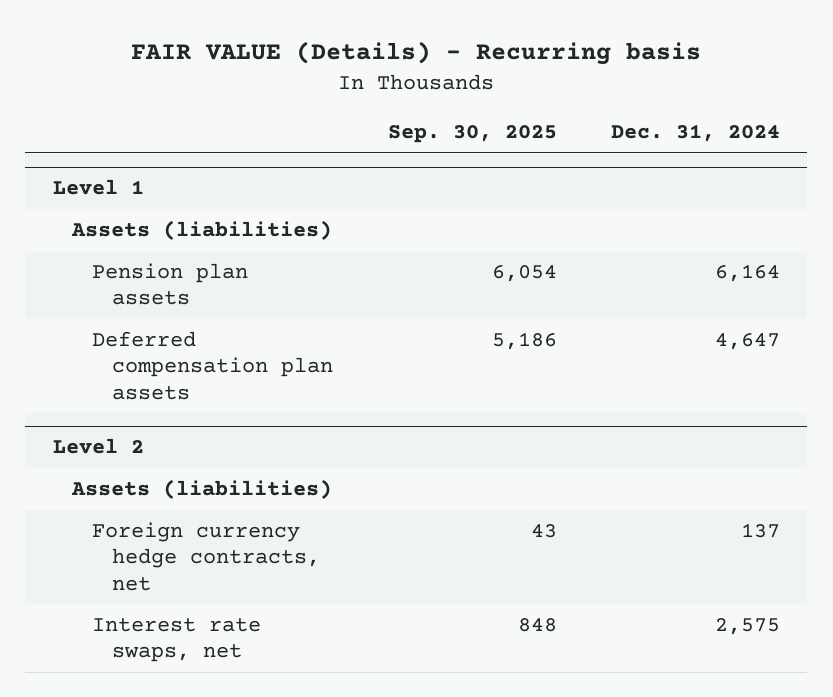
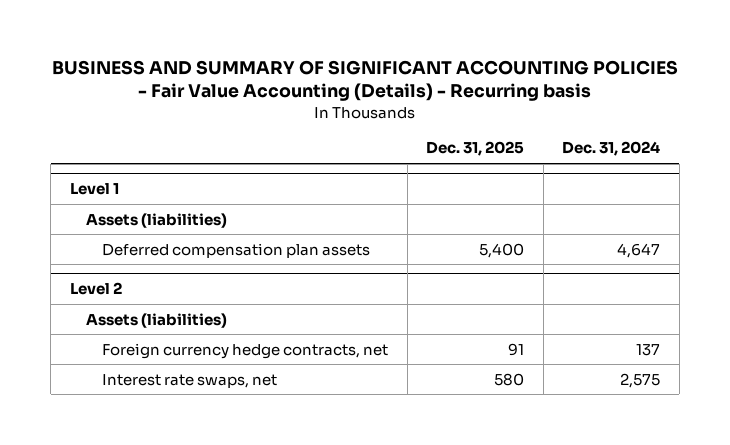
- FAIR VALUE (Details) - Recurring basis
+ BUSINESS AND SUMMARY OF SIGNIFICANT ACCOUNTING POLICIES - Fair Value Accounting (Details) - Recurring basis
- | Sep. 30, 2025 | Dec. 31, 2024
+ | Dec. 31, 2025 | Dec. 31, 2024
@ Level 1
- Pension plan assets | 6,054 | 6,164

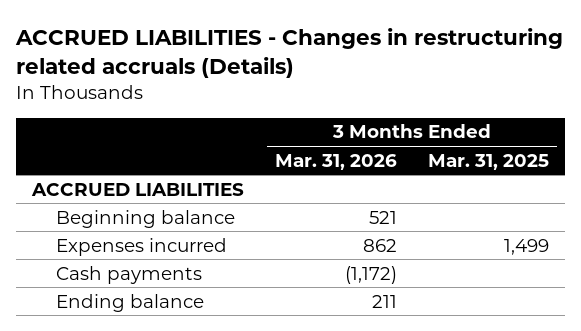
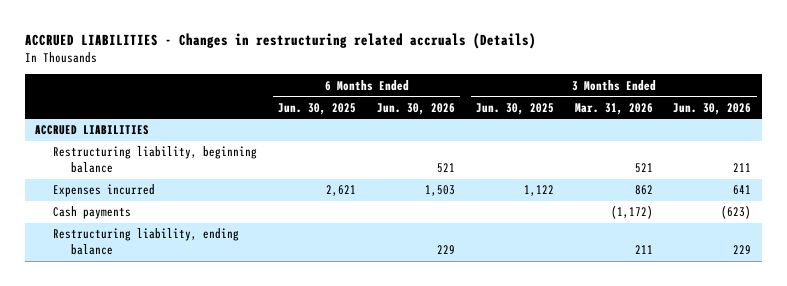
- | 3 Months Ended Mar. 31, 2026 | 3 Months Ended Mar. 31, 2025
+ | 6 Months Ended Jun. 30, 2025 | 6 Months Ended Jun. 30, 2026 | 3 Months Ended Jun. 30, 2025 | 3 Months Ended Mar. 31, 2026 | 3 Months Ended Jun. 30, 2026
- Beginning balance | 521 |
+ Restructuring liability, beginning balance | | 521 | | 521 | 211
- Ending balance | 211 |
+ Restructuring liability, ending balance | | 229 | | 211 | 229

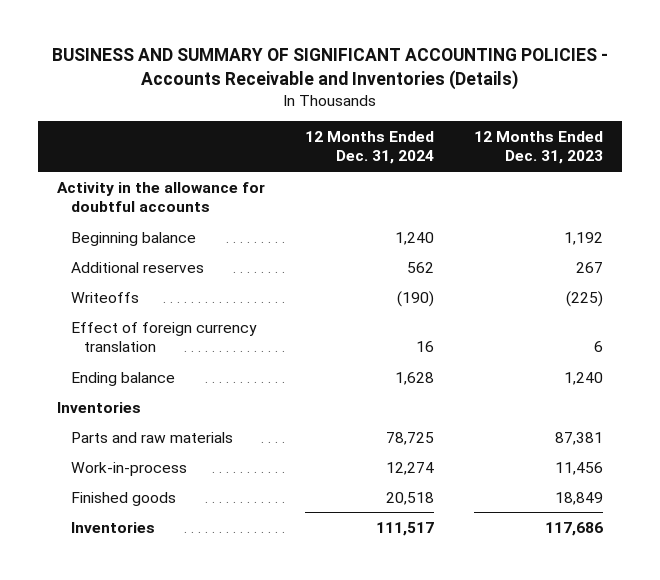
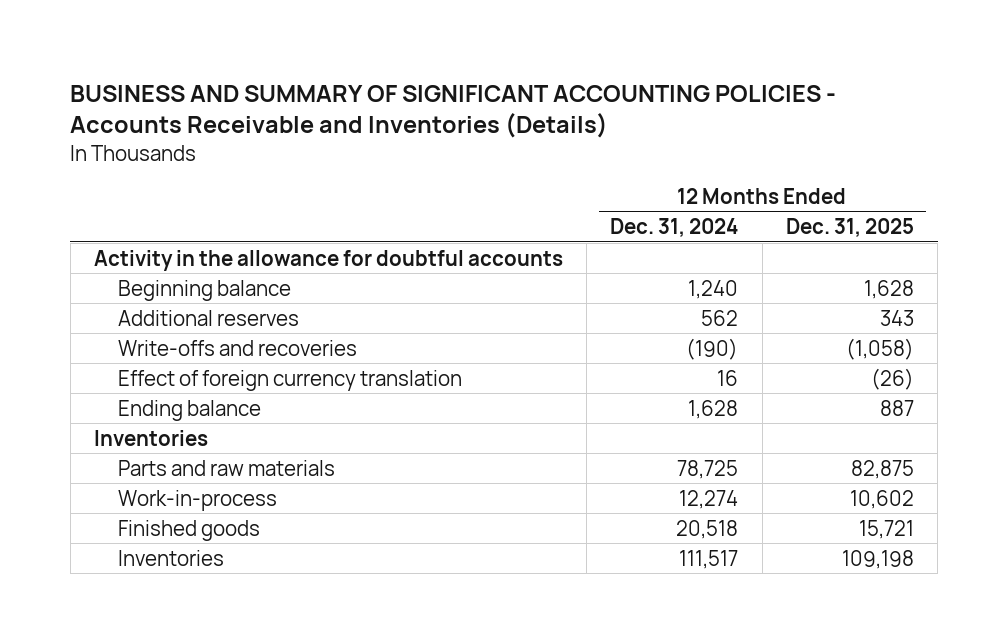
- | 12 Months Ended Dec. 31, 2024 | 12 Months Ended Dec. 31, 2023
+ | 12 Months Ended Dec. 31, 2024 | 12 Months Ended Dec. 31, 2025
- Writeoffs | (190) | (225)
+ Write-offs and recoveries | (190) | (1,058)

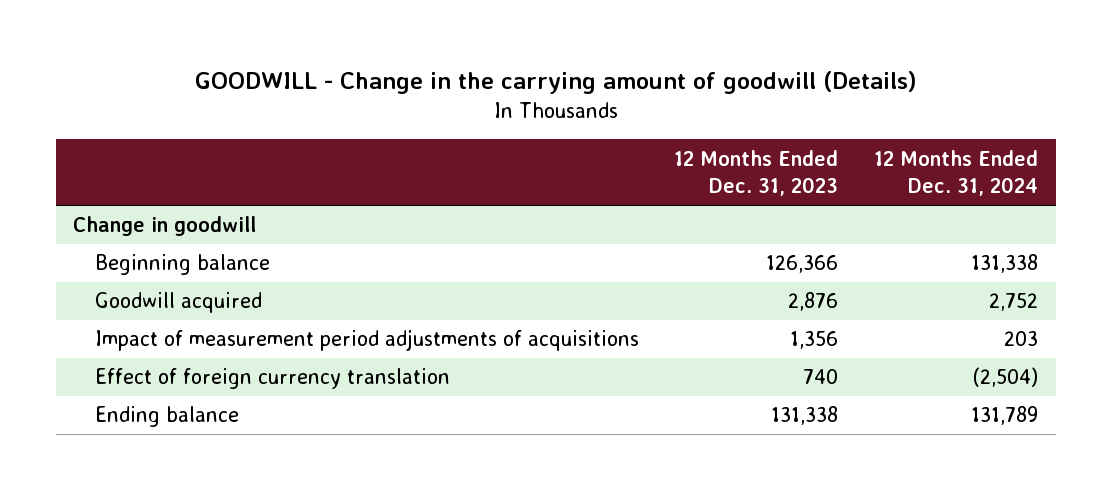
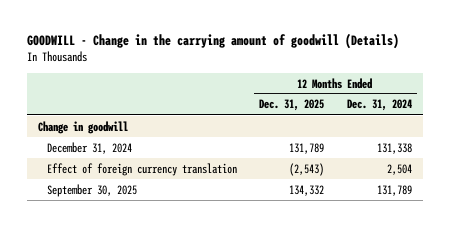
- | 12 Months Ended Dec. 31, 2023 | 12 Months Ended Dec. 31, 2024
+ | 12 Months Ended Dec. 31, 2025 | 12 Months Ended Dec. 31, 2024
- Beginning balance | 126,366 | 131,338
- Goodwill acquired | 2,876 | 2,752
- Impact of measurement period adjustments of acquisitions | 1,356 | 203
- Effect of foreign currency translation | 740 | (2,504)
- Ending balance | 131,338 | 131,789
+ December 31, 2024 | 131,789 | 131,338
+ Effect of foreign currency translation | (2,543) | 2,504
+ September 30, 2025 | 134,332 | 131,789

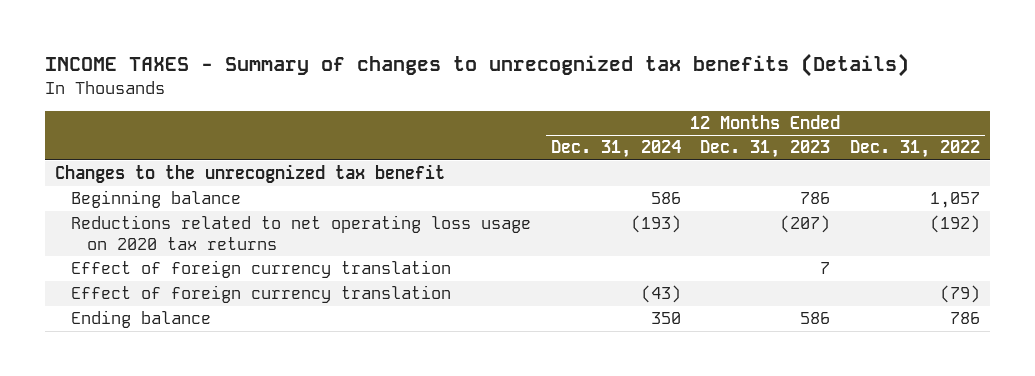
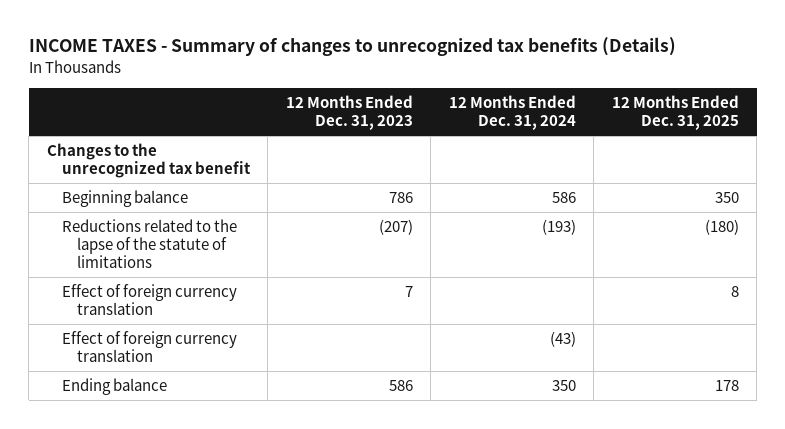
- | 12 Months Ended Dec. 31, 2024 | 12 Months Ended Dec. 31, 2023 | 12 Months Ended Dec. 31, 2022
+ | 12 Months Ended Dec. 31, 2023 | 12 Months Ended Dec. 31, 2024 | 12 Months Ended Dec. 31, 2025
- Reductions related to net operating loss usage on 2020 tax returns | (193) | (207) | (192)
+ Reductions related to the lapse of the statute of limitations | (207) | (193) | (180)

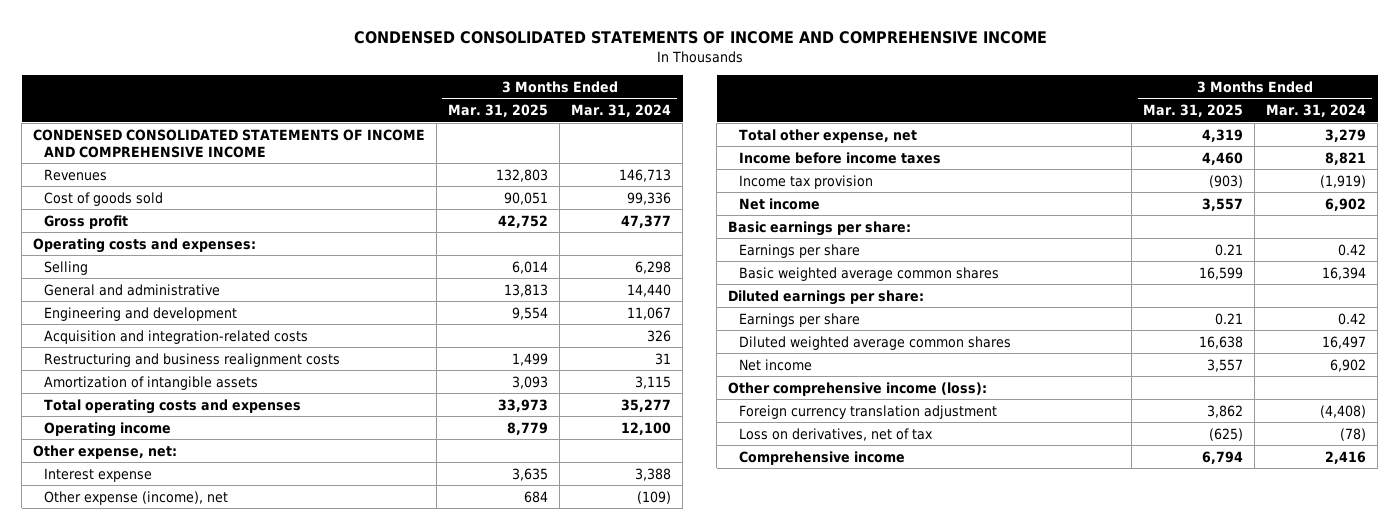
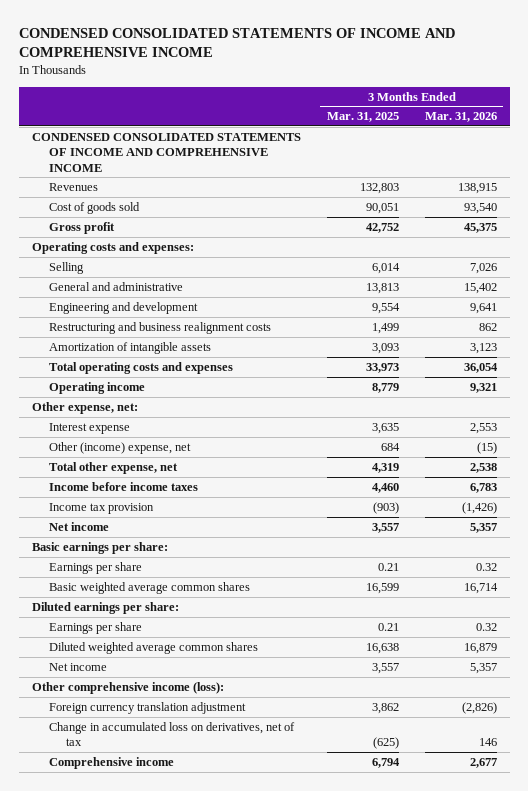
- | 3 Months Ended Mar. 31, 2025 | 3 Months Ended Mar. 31, 2024
+ | 3 Months Ended Mar. 31, 2025 | 3 Months Ended Mar. 31, 2026
- Acquisition and integration-related costs | | 326
- Other expense (income), net | 684 | (109)
+ Other (income) expense, net | 684 | (15)
- Loss on derivatives, net of tax | (625) | (78)
+ Change in accumulated loss on derivatives, net of tax | (625) | 146

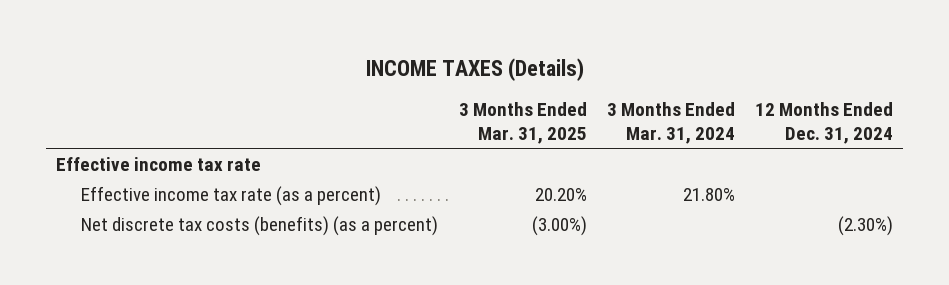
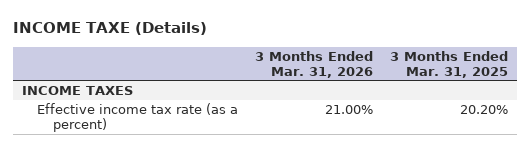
- INCOME TAXES (Details)
+ INCOME TAXE (Details)
- | 3 Months Ended Mar. 31, 2025 | 3 Months Ended Mar. 31, 2024 | 12 Months Ended Dec. 31, 2024
+ | 3 Months Ended Mar. 31, 2026 | 3 Months Ended Mar. 31, 2025
- Effective income tax rate
+ INCOME TAXES
- Net discrete tax costs (benefits) (as a percent) | (3.00%) | | (2.30%)

